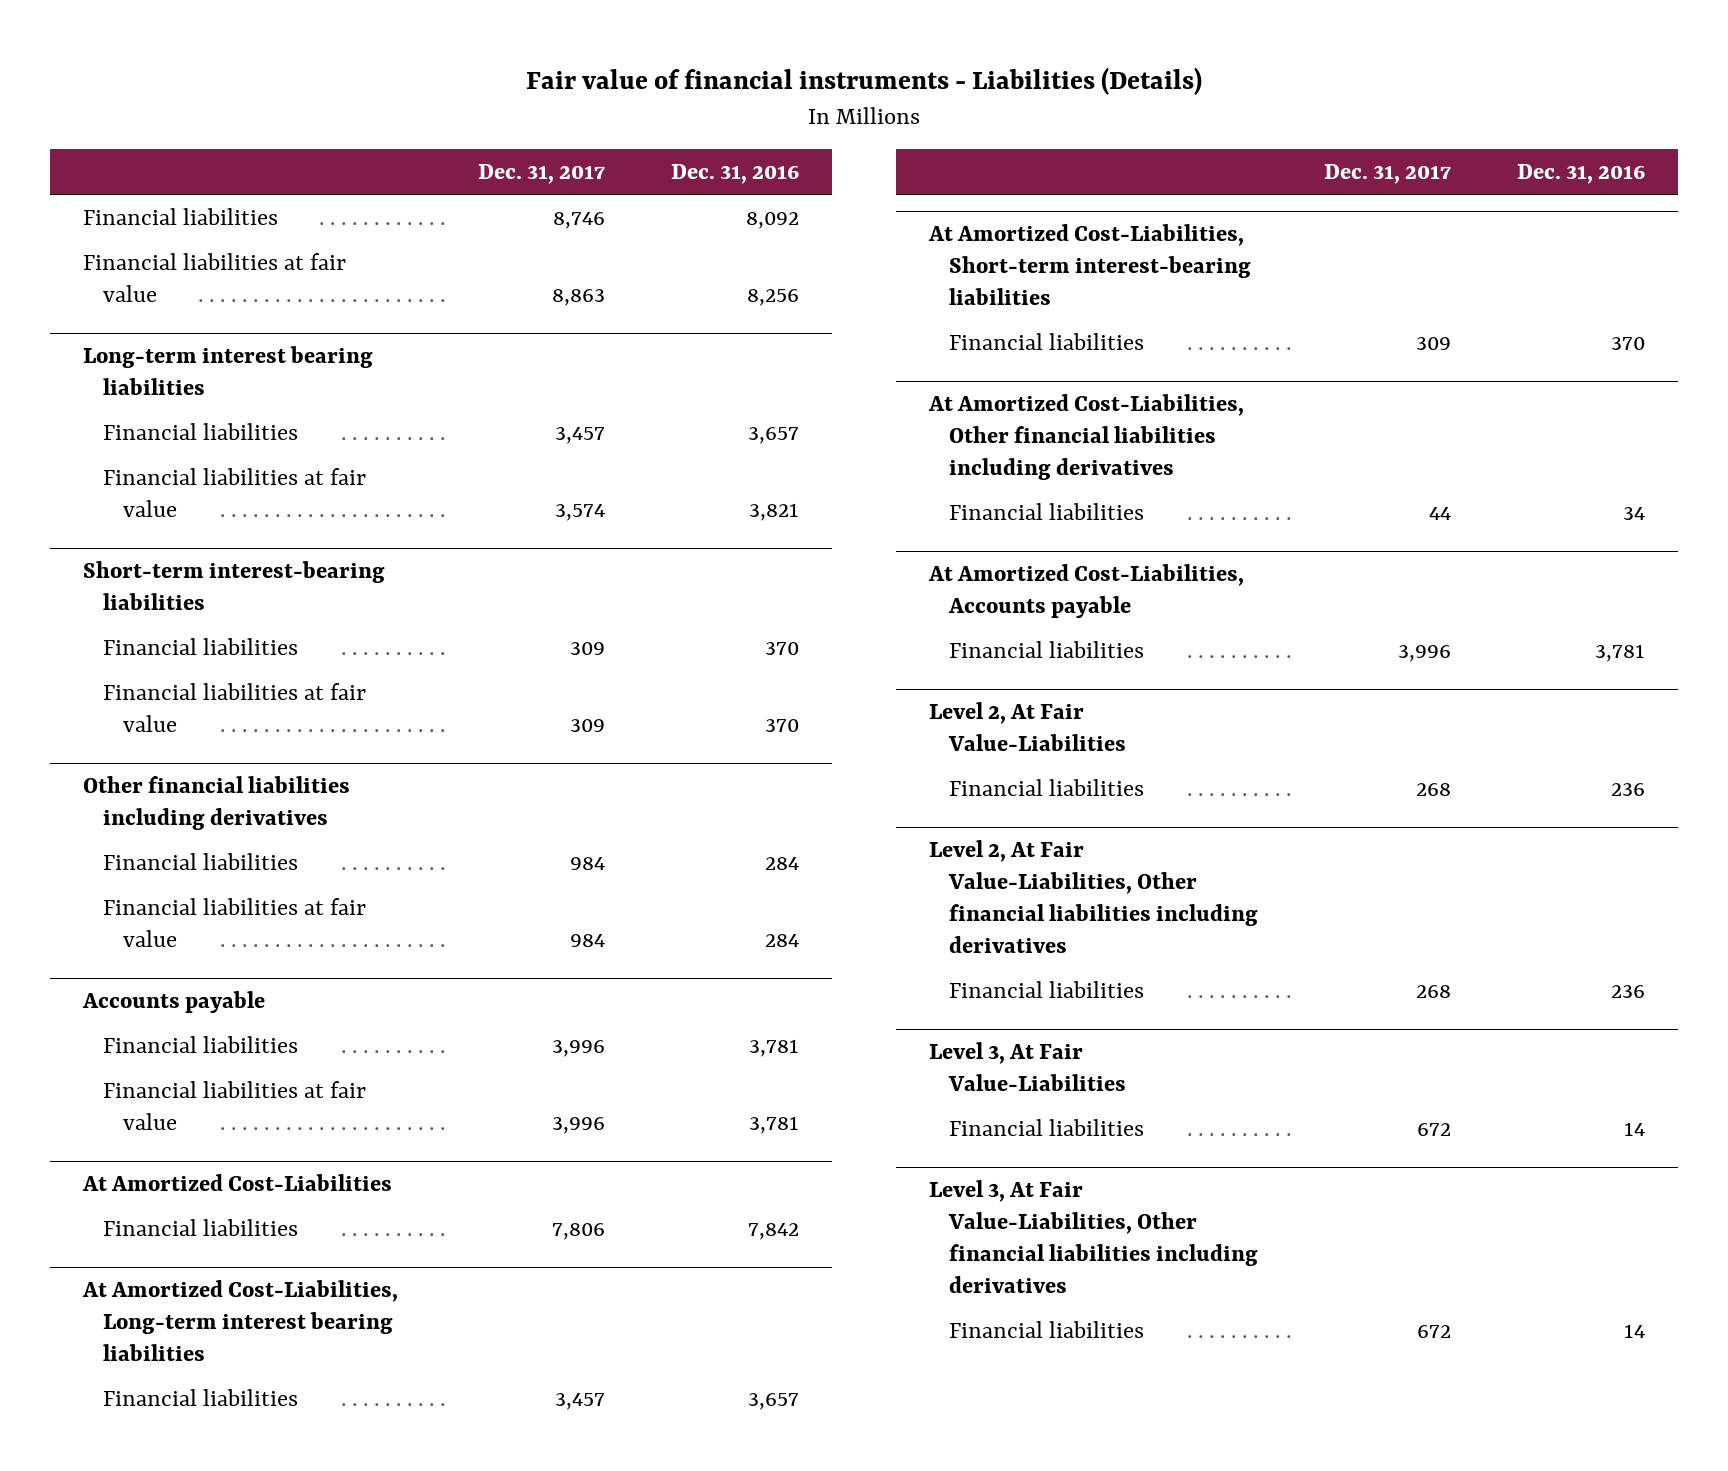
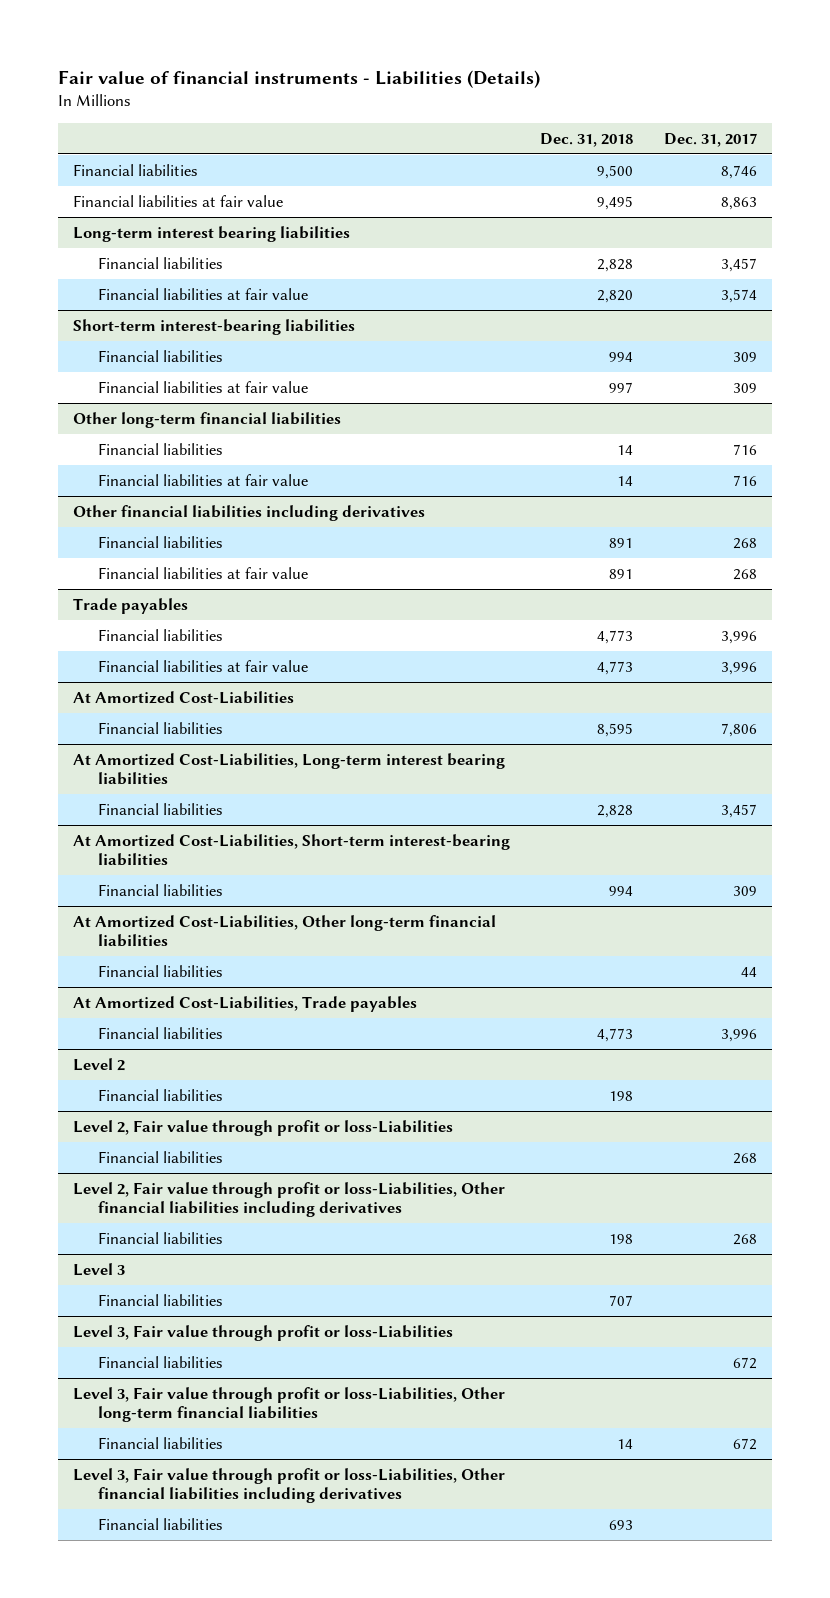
- | Dec. 31, 2017 | Dec. 31, 2016
+ | Dec. 31, 2018 | Dec. 31, 2017
+ Other long-term financial liabilities
+ Financial liabilities | 14 | 716
+ Financial liabilities at fair value | 14 | 716
@ Other financial liabilities including derivatives
- Financial liabilities | 984 | 284
- Financial liabilities at fair value | 984 | 284
- Accounts payable
@ Other financial liabilities including derivatives
+ Financial liabilities | 891 | 268
+ Financial liabilities at fair value | 891 | 268
+ Trade payables
- At Amortized Cost-Liabilities, Other financial liabilities including derivatives
+ At Amortized Cost-Liabilities, Other long-term financial liabilities
- At Amortized Cost-Liabilities, Accounts payable
+ At Amortized Cost-Liabilities, Trade payables
- Level 2, At Fair Value-Liabilities
+ Level 2
+ Financial liabilities | 198 |
+ Level 2, Fair value through profit or loss-Liabilities
- Level 2, At Fair Value-Liabilities, Other financial liabilities including derivatives
+ Level 2, Fair value through profit or loss-Liabilities, Other financial liabilities including derivatives
- Level 3, At Fair Value-Liabilities
+ Level 3
+ Financial liabilities | 707 |
+ Level 3, Fair value through profit or loss-Liabilities
- Level 3, At Fair Value-Liabilities, Other financial liabilities including derivatives
+ Level 3, Fair value through profit or loss-Liabilities, Other long-term financial liabilities
+ Level 3, Fair value through profit or loss-Liabilities, Other financial liabilities including derivatives
+ Financial liabilities | 693 |

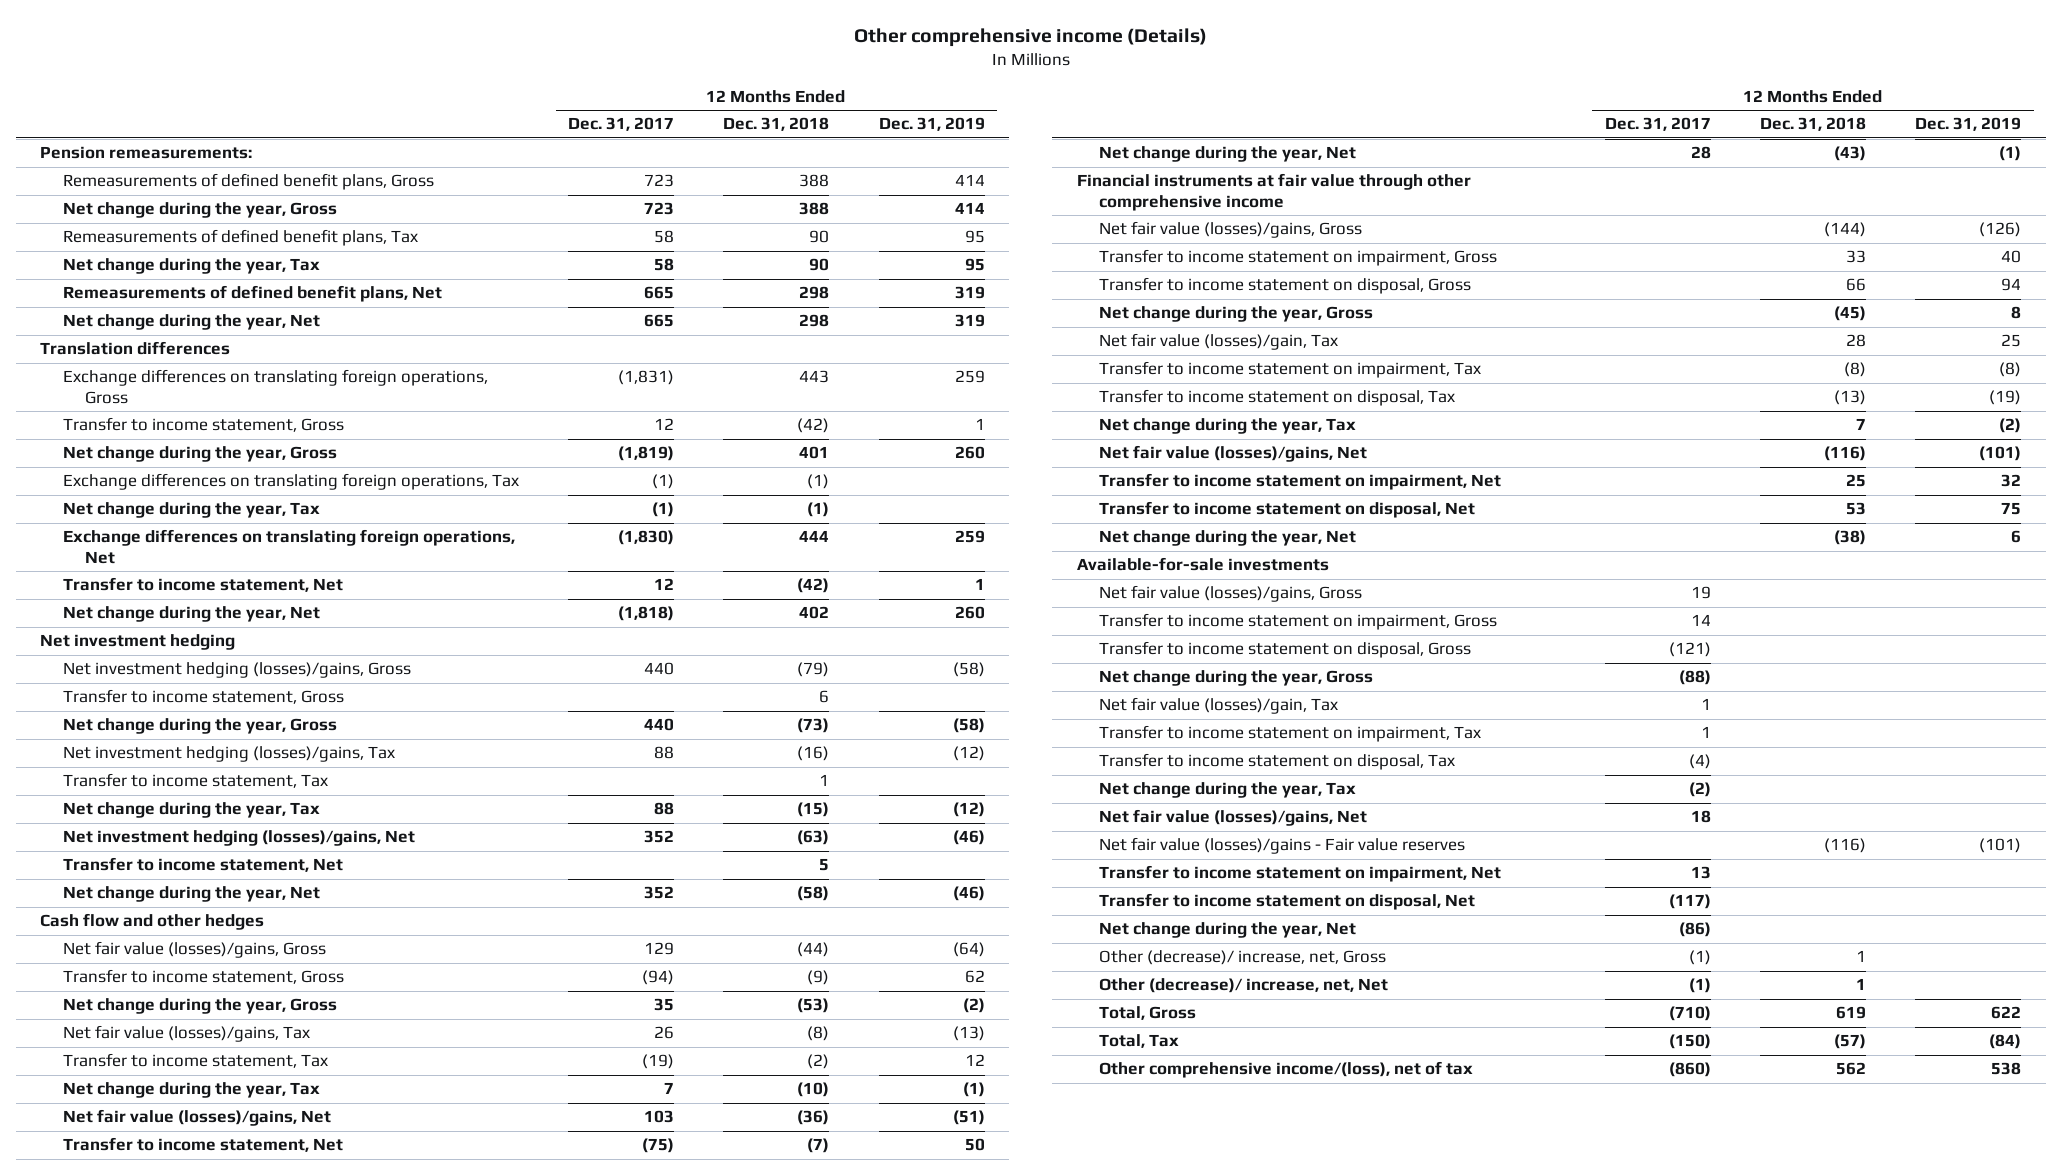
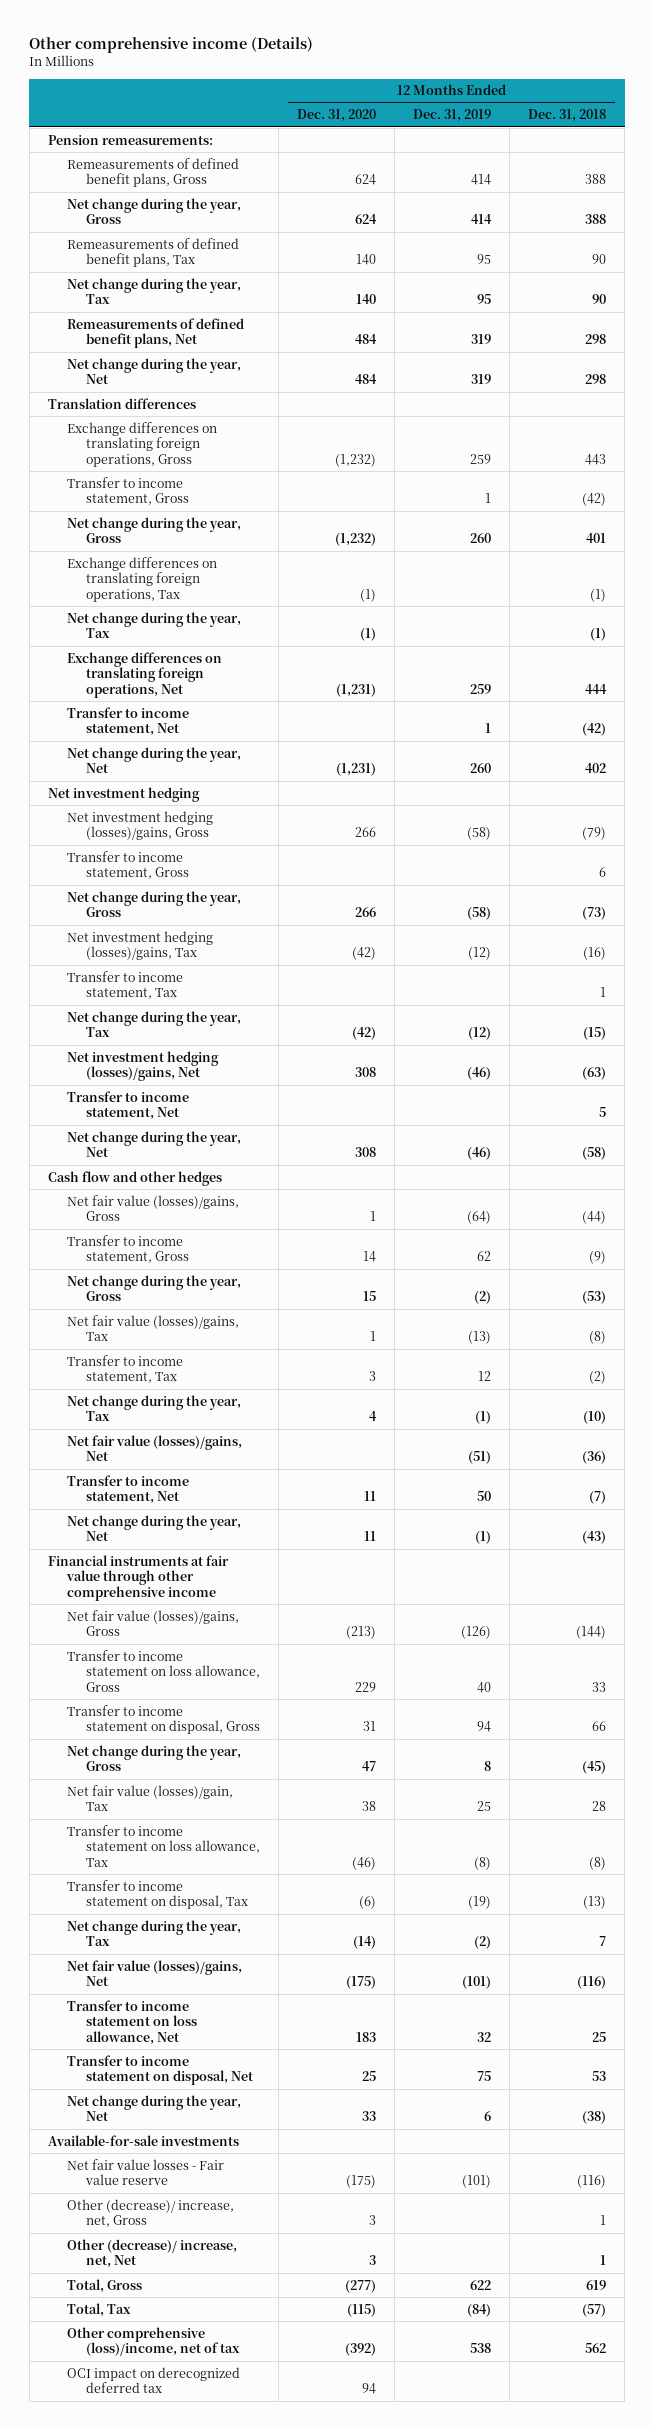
- | 12 Months Ended Dec. 31, 2017 | 12 Months Ended Dec. 31, 2018 | 12 Months Ended Dec. 31, 2019
+ | 12 Months Ended Dec. 31, 2020 | 12 Months Ended Dec. 31, 2019 | 12 Months Ended Dec. 31, 2018
- Transfer to income statement on impairment, Gross | | 33 | 40
+ Transfer to income statement on loss allowance, Gross | 229 | 40 | 33
- Transfer to income statement on impairment, Tax | | (8) | (8)
+ Transfer to income statement on loss allowance, Tax | (46) | (8) | (8)
- Transfer to income statement on impairment, Net | | 25 | 32
+ Transfer to income statement on loss allowance, Net | 183 | 32 | 25
- Net fair value (losses)/gains, Gross | 19 | |
- Transfer to income statement on impairment, Gross | 14 | |
- Transfer to income statement on disposal, Gross | (121) | |
- Net change during the year, Gross | (88) | |
- Net fair value (losses)/gain, Tax | 1 | |
- Transfer to income statement on impairment, Tax | 1 | |
- Transfer to income statement on disposal, Tax | (4) | |
- Net change during the year, Tax | (2) | |
- Net fair value (losses)/gains, Net | 18 | |
- Net fair value (losses)/gains - Fair value reserves | | (116) | (101)
- Transfer to income statement on impairment, Net | 13 | |
- Transfer to income statement on disposal, Net | (117) | |
- Net change during the year, Net | (86) | |
+ Net fair value losses - Fair value reserve | (175) | (101) | (116)
- Other comprehensive income/(loss), net of tax | (860) | 562 | 538
+ Other comprehensive (loss)/income, net of tax | (392) | 538 | 562
+ OCI impact on derecognized deferred tax | 94 | |

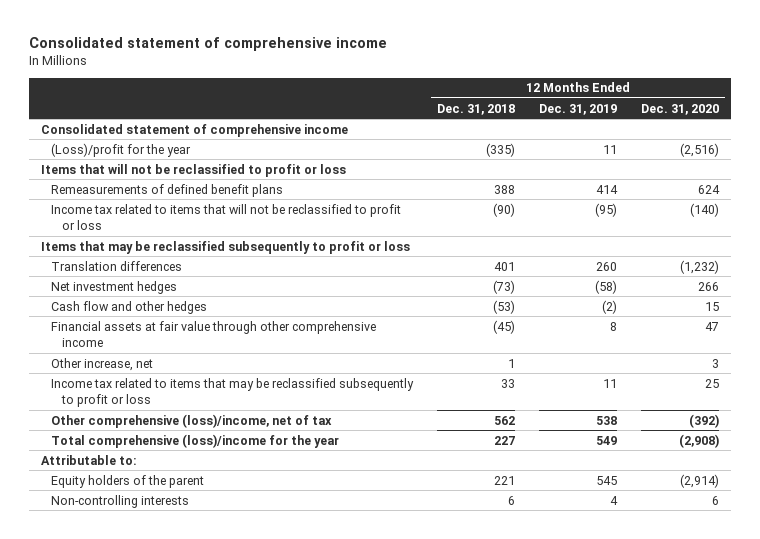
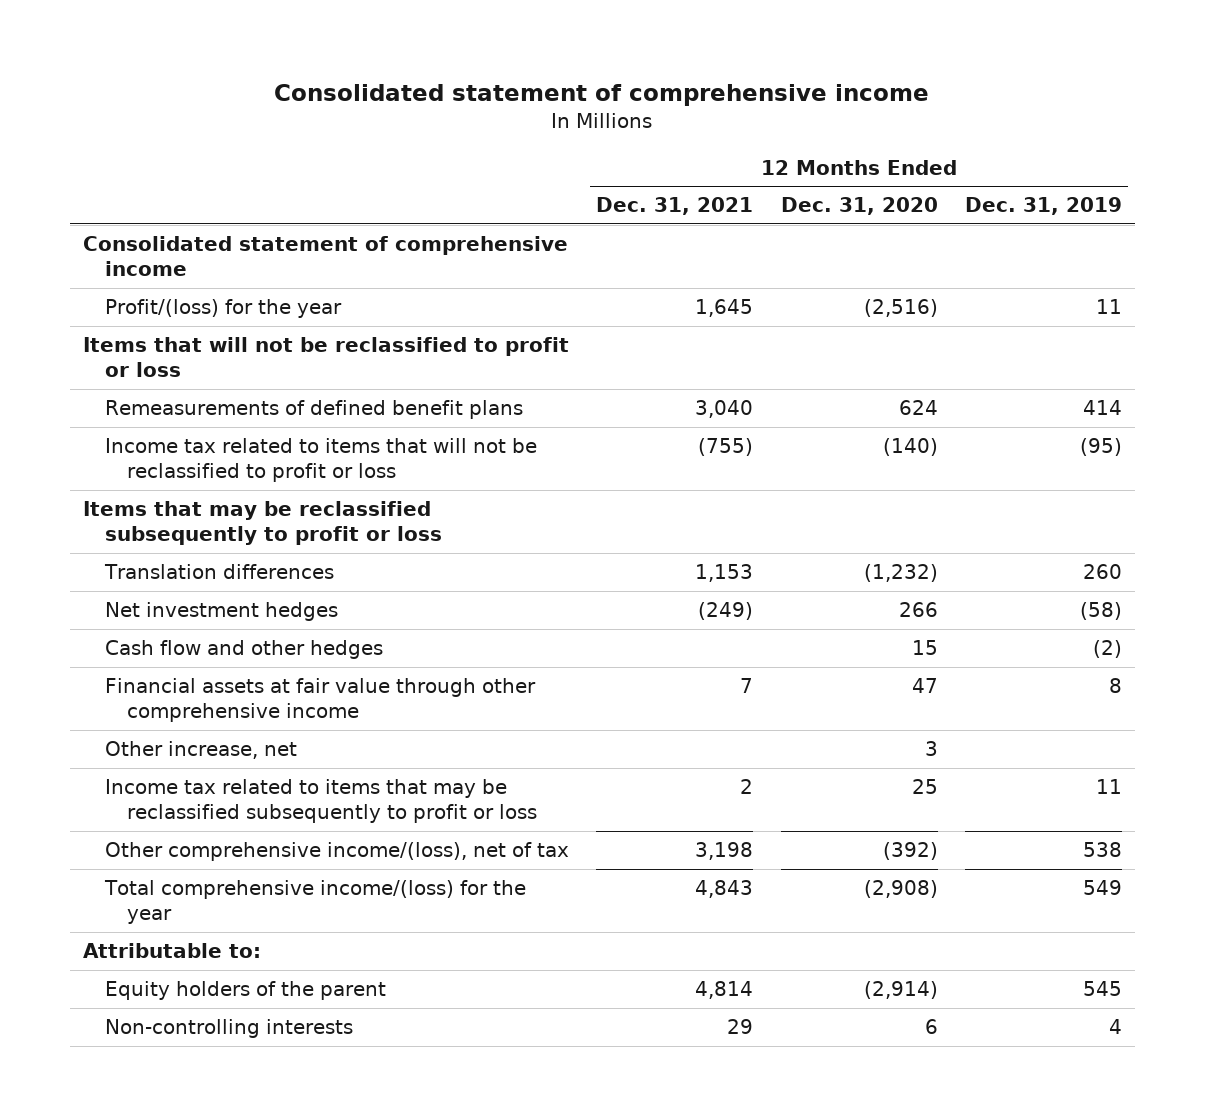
- | 12 Months Ended Dec. 31, 2018 | 12 Months Ended Dec. 31, 2019 | 12 Months Ended Dec. 31, 2020
+ | 12 Months Ended Dec. 31, 2021 | 12 Months Ended Dec. 31, 2020 | 12 Months Ended Dec. 31, 2019
- (Loss)/profit for the year | (335) | 11 | (2,516)
+ Profit/(loss) for the year | 1,645 | (2,516) | 11
- Other comprehensive (loss)/income, net of tax | 562 | 538 | (392)
- Total comprehensive (loss)/income for the year | 227 | 549 | (2,908)
+ Other comprehensive income/(loss), net of tax | 3,198 | (392) | 538
+ Total comprehensive income/(loss) for the year | 4,843 | (2,908) | 549

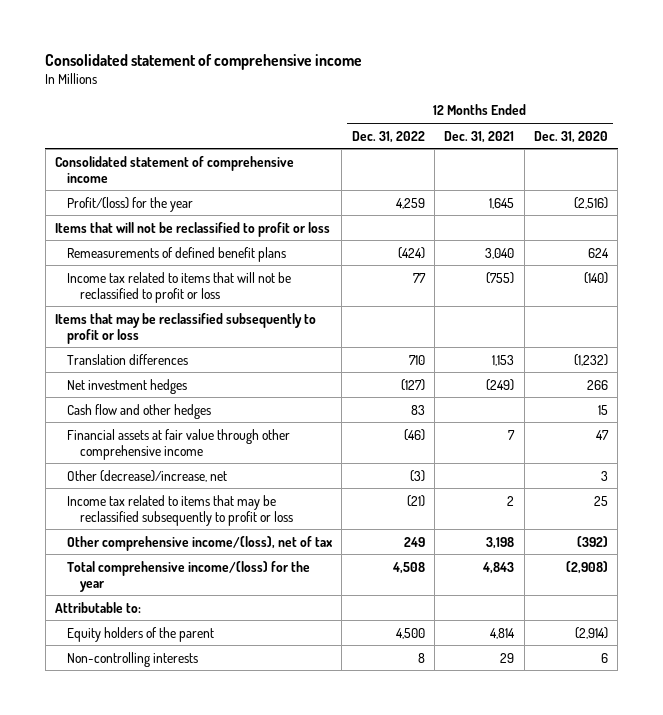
- | 12 Months Ended Dec. 31, 2021 | 12 Months Ended Dec. 31, 2020 | 12 Months Ended Dec. 31, 2019
+ | 12 Months Ended Dec. 31, 2022 | 12 Months Ended Dec. 31, 2021 | 12 Months Ended Dec. 31, 2020
- Other increase, net | | 3 |
+ Other (decrease)/increase, net | (3) | | 3

